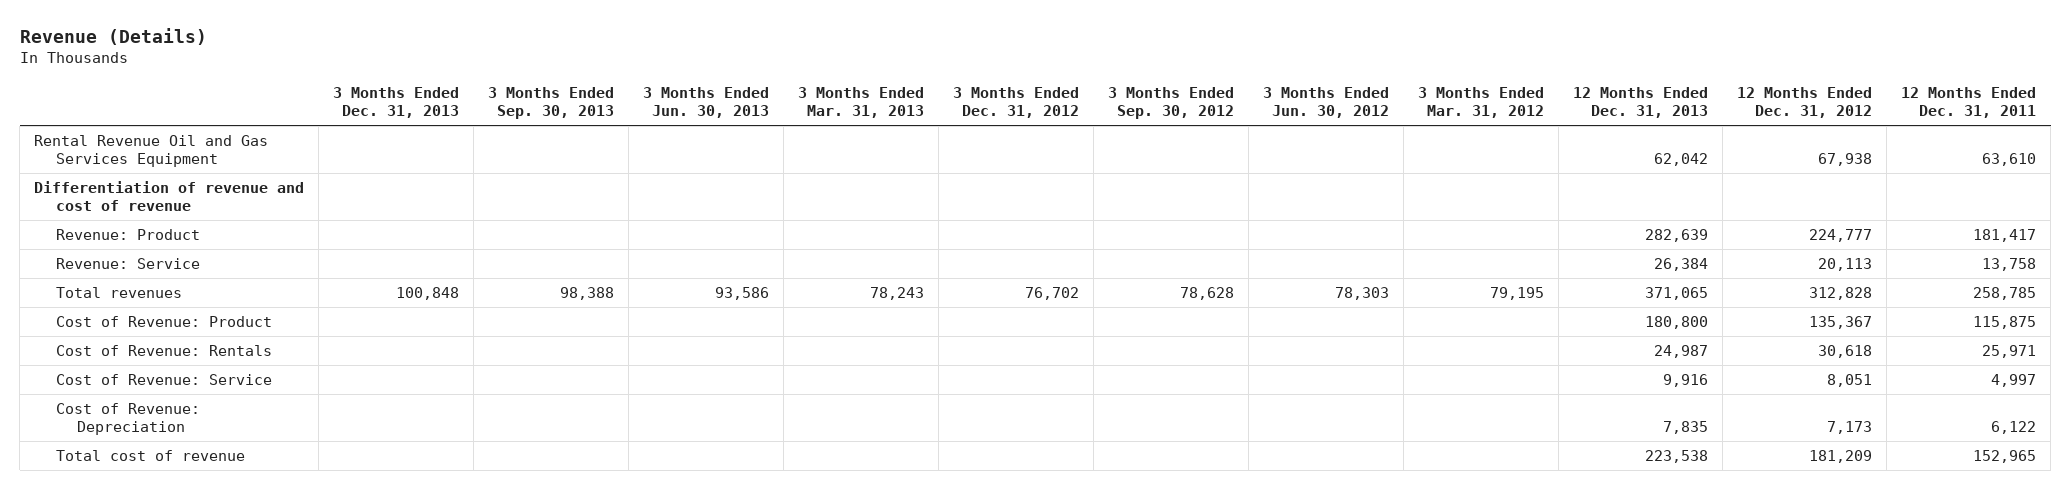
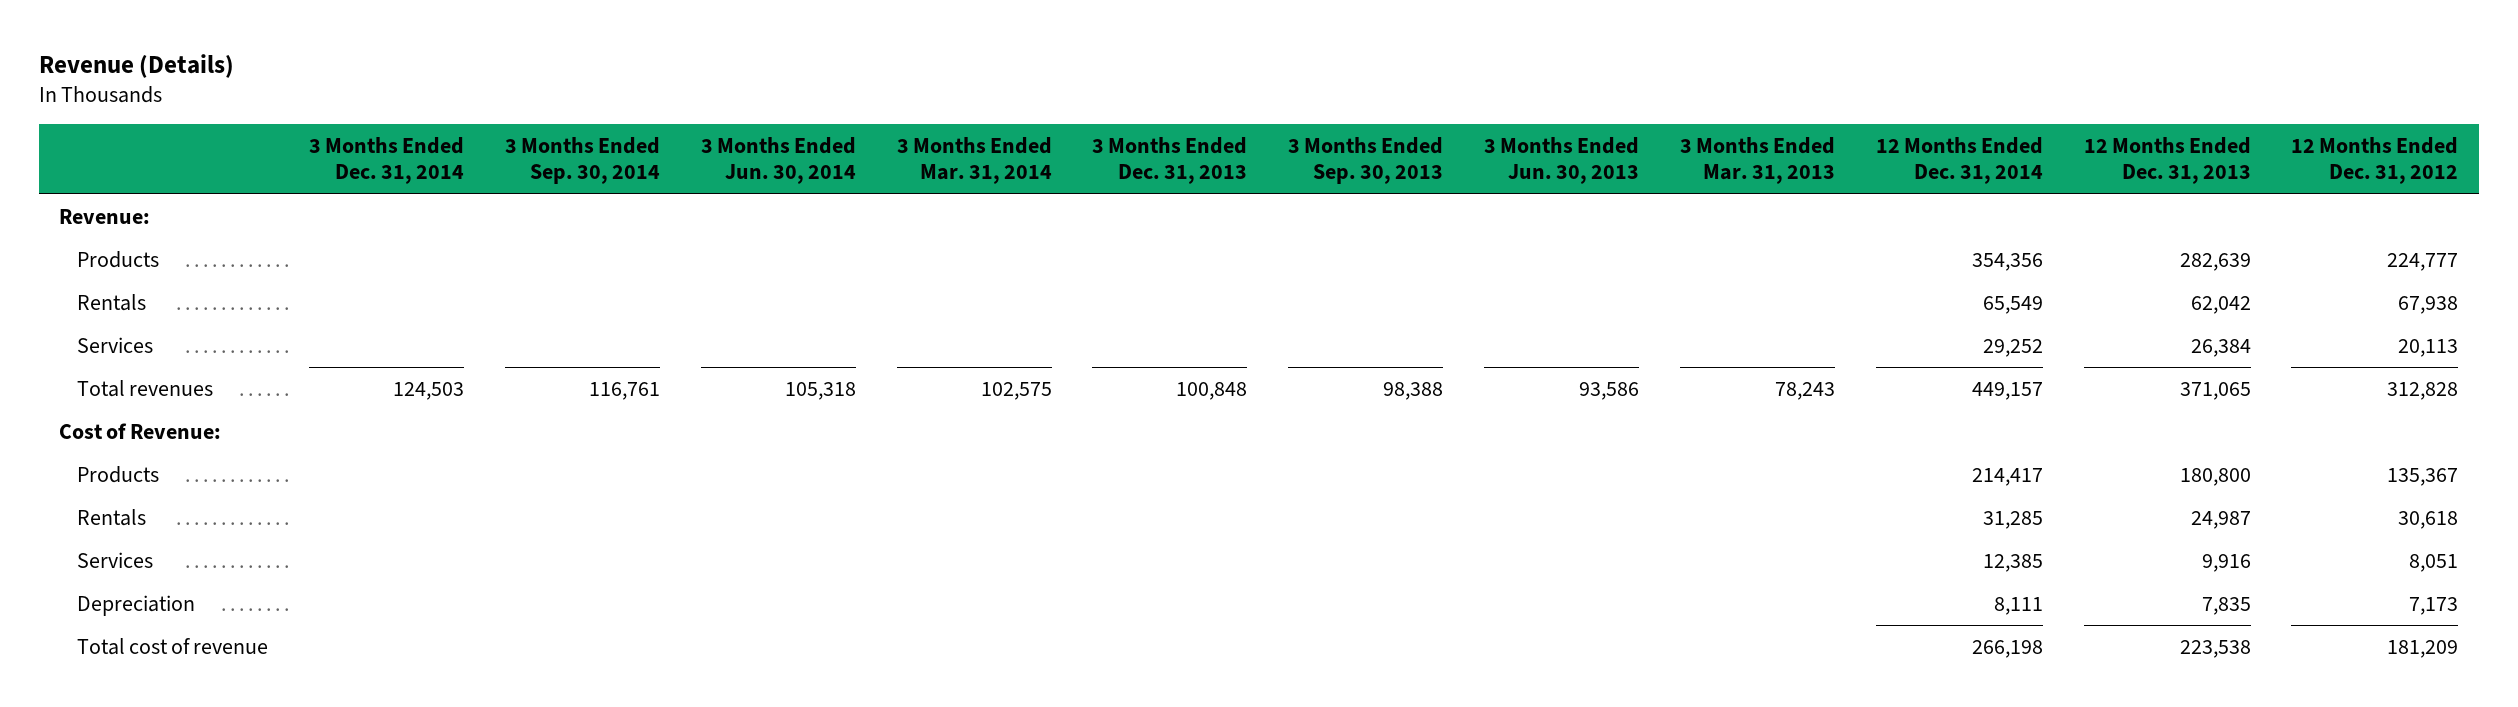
- | 3 Months Ended Dec. 31, 2013 | 3 Months Ended Sep. 30, 2013 | 3 Months Ended Jun. 30, 2013 | 3 Months Ended Mar. 31, 2013 | 3 Months Ended Dec. 31, 2012 | 3 Months Ended Sep. 30, 2012 | 3 Months Ended Jun. 30, 2012 | 3 Months Ended Mar. 31, 2012 | 12 Months Ended Dec. 31, 2013 | 12 Months Ended Dec. 31, 2012 | 12 Months Ended Dec. 31, 2011
+ | 3 Months Ended Dec. 31, 2014 | 3 Months Ended Sep. 30, 2014 | 3 Months Ended Jun. 30, 2014 | 3 Months Ended Mar. 31, 2014 | 3 Months Ended Dec. 31, 2013 | 3 Months Ended Sep. 30, 2013 | 3 Months Ended Jun. 30, 2013 | 3 Months Ended Mar. 31, 2013 | 12 Months Ended Dec. 31, 2014 | 12 Months Ended Dec. 31, 2013 | 12 Months Ended Dec. 31, 2012
- Rental Revenue Oil and Gas Services Equipment | | | | | | | | | 62,042 | 67,938 | 63,610
- Differentiation of revenue and cost of revenue
- Revenue: Product | | | | | | | | | 282,639 | 224,777 | 181,417
- Revenue: Service | | | | | | | | | 26,384 | 20,113 | 13,758
+ Revenue:
+ Products | | | | | | | | | 354,356 | 282,639 | 224,777
+ Rentals | | | | | | | | | 65,549 | 62,042 | 67,938
+ Services | | | | | | | | | 29,252 | 26,384 | 20,113
- Cost of Revenue: Product | | | | | | | | | 180,800 | 135,367 | 115,875
- Cost of Revenue: Rentals | | | | | | | | | 24,987 | 30,618 | 25,971
- Cost of Revenue: Service | | | | | | | | | 9,916 | 8,051 | 4,997
- Cost of Revenue: Depreciation | | | | | | | | | 7,835 | 7,173 | 6,122
+ Cost of Revenue:
+ Products | | | | | | | | | 214,417 | 180,800 | 135,367
+ Rentals | | | | | | | | | 31,285 | 24,987 | 30,618
+ Services | | | | | | | | | 12,385 | 9,916 | 8,051
+ Depreciation | | | | | | | | | 8,111 | 7,835 | 7,173

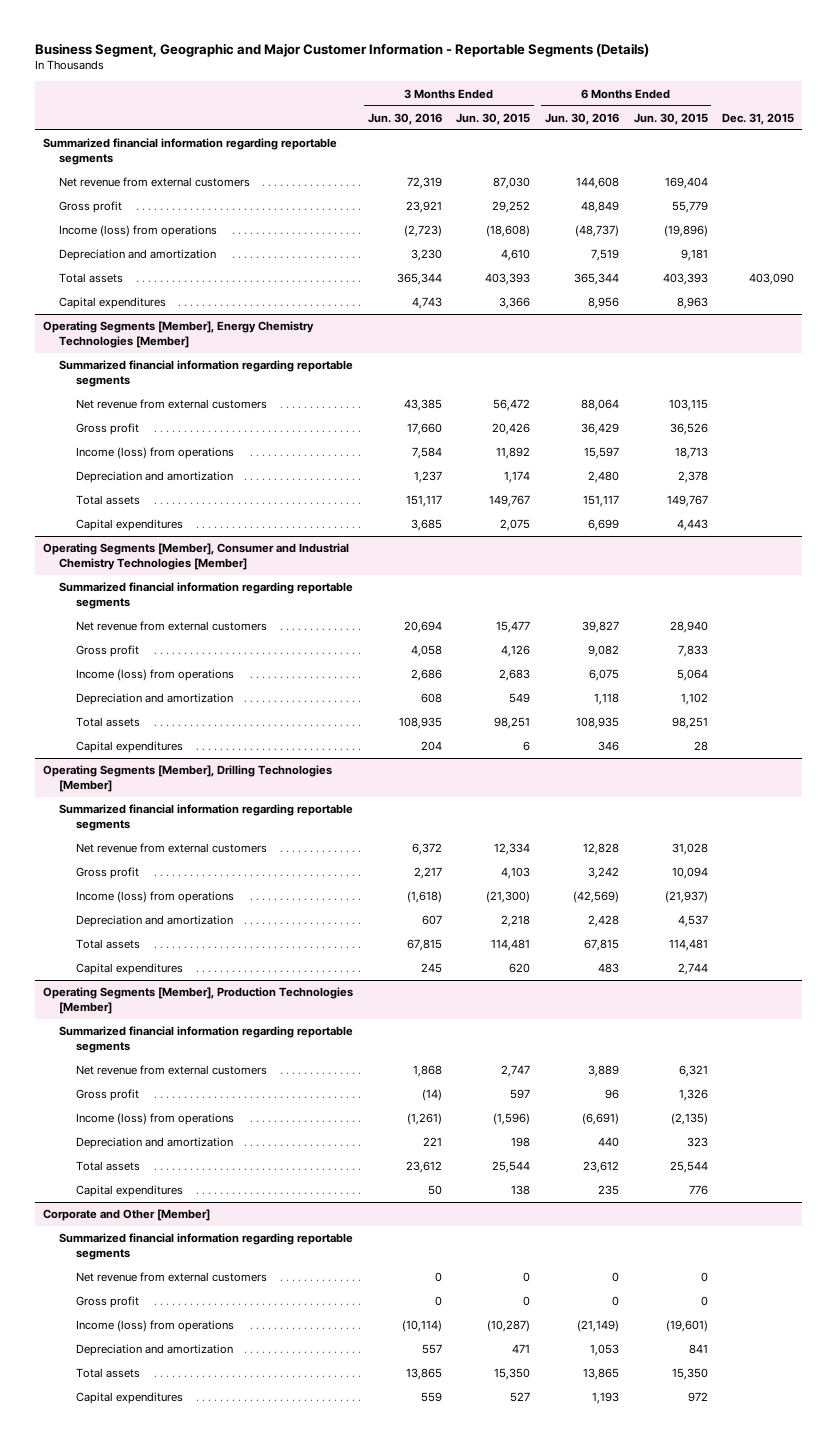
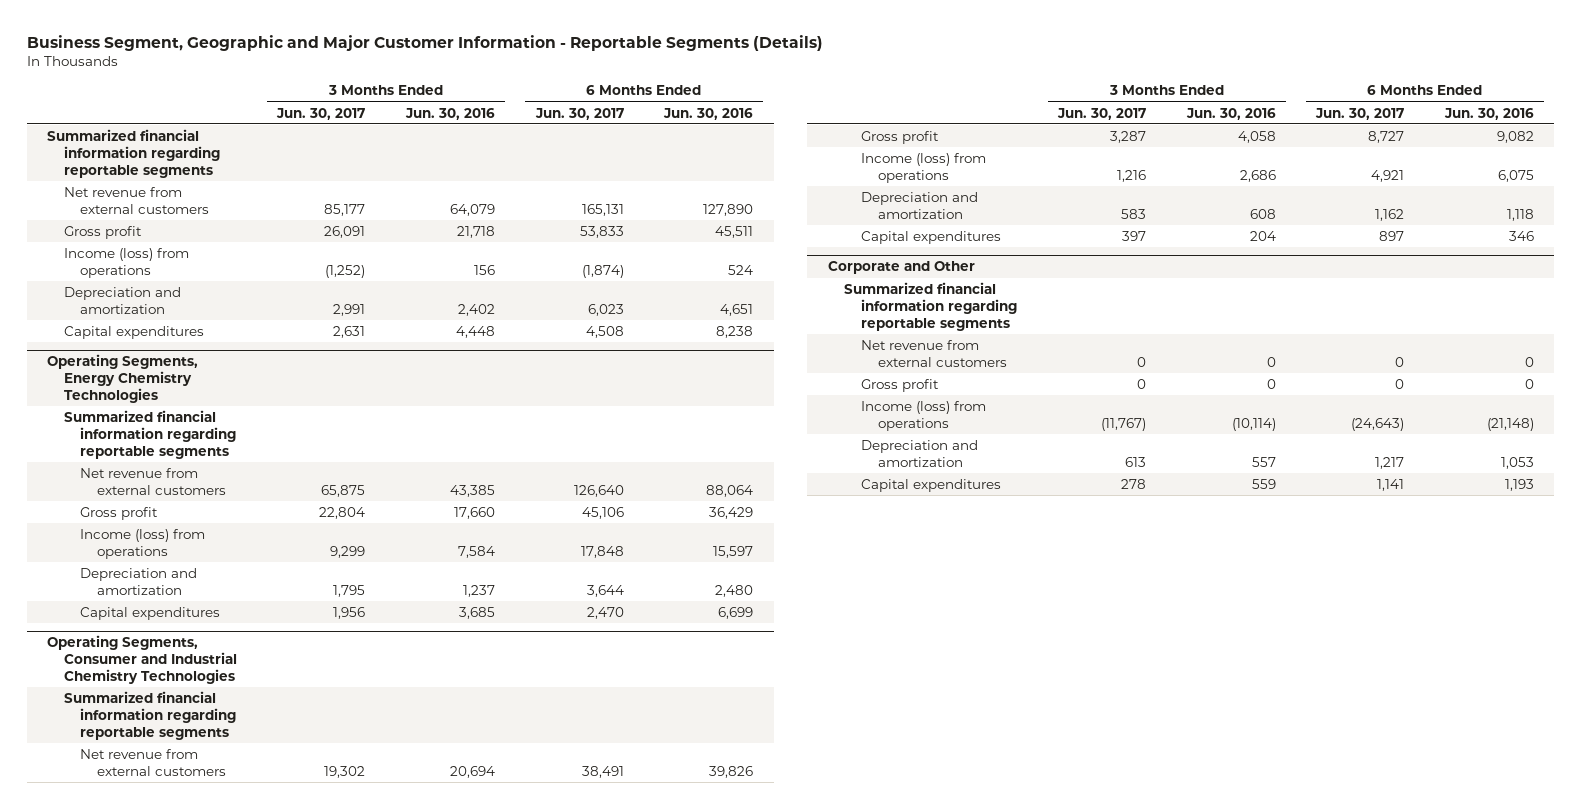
- | 3 Months Ended Jun. 30, 2016 | 3 Months Ended Jun. 30, 2015 | 6 Months Ended Jun. 30, 2016 | 6 Months Ended Jun. 30, 2015 | Dec. 31, 2015
+ | 3 Months Ended Jun. 30, 2017 | 3 Months Ended Jun. 30, 2016 | 6 Months Ended Jun. 30, 2017 | 6 Months Ended Jun. 30, 2016
- Net revenue from external customers | 72,319 | 87,030 | 144,608 | 169,404 |
- Gross profit | 23,921 | 29,252 | 48,849 | 55,779 |
- Income (loss) from operations | (2,723) | (18,608) | (48,737) | (19,896) |
- Depreciation and amortization | 3,230 | 4,610 | 7,519 | 9,181 |
- Total assets | 365,344 | 403,393 | 365,344 | 403,393 | 403,090
- Capital expenditures | 4,743 | 3,366 | 8,956 | 8,963 |
- Operating Segments [Member], Energy Chemistry Technologies [Member]
+ Net revenue from external customers | 85,177 | 64,079 | 165,131 | 127,890
+ Gross profit | 26,091 | 21,718 | 53,833 | 45,511
+ Income (loss) from operations | (1,252) | 156 | (1,874) | 524
+ Depreciation and amortization | 2,991 | 2,402 | 6,023 | 4,651
+ Capital expenditures | 2,631 | 4,448 | 4,508 | 8,238
+ Operating Segments, Energy Chemistry Technologies
- Total assets | 151,117 | 149,767 | 151,117 | 149,767 |
- Operating Segments [Member], Consumer and Industrial Chemistry Technologies [Member]
+ Operating Segments, Consumer and Industrial Chemistry Technologies
- Net revenue from external customers | 20,694 | 15,477 | 39,827 | 28,940 |
+ Net revenue from external customers | 19,302 | 20,694 | 38,491 | 39,826
- Total assets | 108,935 | 98,251 | 108,935 | 98,251 |
- Operating Segments [Member], Drilling Technologies [Member]
- Summarized financial information regarding reportable segments
- Net revenue from external customers | 6,372 | 12,334 | 12,828 | 31,028 |
- Gross profit | 2,217 | 4,103 | 3,242 | 10,094 |
- Income (loss) from operations | (1,618) | (21,300) | (42,569) | (21,937) |
- Depreciation and amortization | 607 | 2,218 | 2,428 | 4,537 |
- Total assets | 67,815 | 114,481 | 67,815 | 114,481 |
- Capital expenditures | 245 | 620 | 483 | 2,744 |
- Operating Segments [Member], Production Technologies [Member]
- Summarized financial information regarding reportable segments
- Net revenue from external customers | 1,868 | 2,747 | 3,889 | 6,321 |
- Gross profit | (14) | 597 | 96 | 1,326 |
- Income (loss) from operations | (1,261) | (1,596) | (6,691) | (2,135) |
- Depreciation and amortization | 221 | 198 | 440 | 323 |
- Total assets | 23,612 | 25,544 | 23,612 | 25,544 |
- Capital expenditures | 50 | 138 | 235 | 776 |
- Corporate and Other [Member]
+ Corporate and Other
- Income (loss) from operations | (10,114) | (10,287) | (21,149) | (19,601) |
+ Income (loss) from operations | (11,767) | (10,114) | (24,643) | (21,148)
- Total assets | 13,865 | 15,350 | 13,865 | 15,350 |

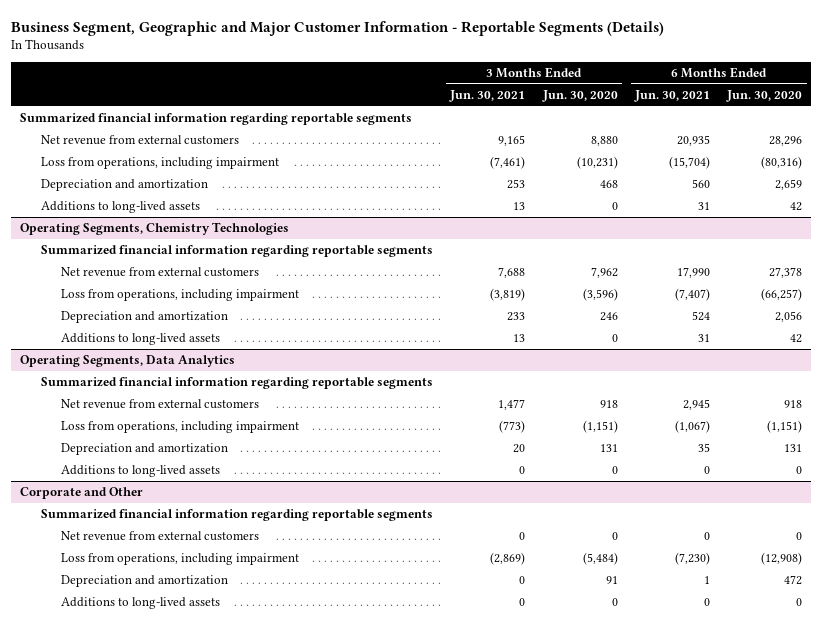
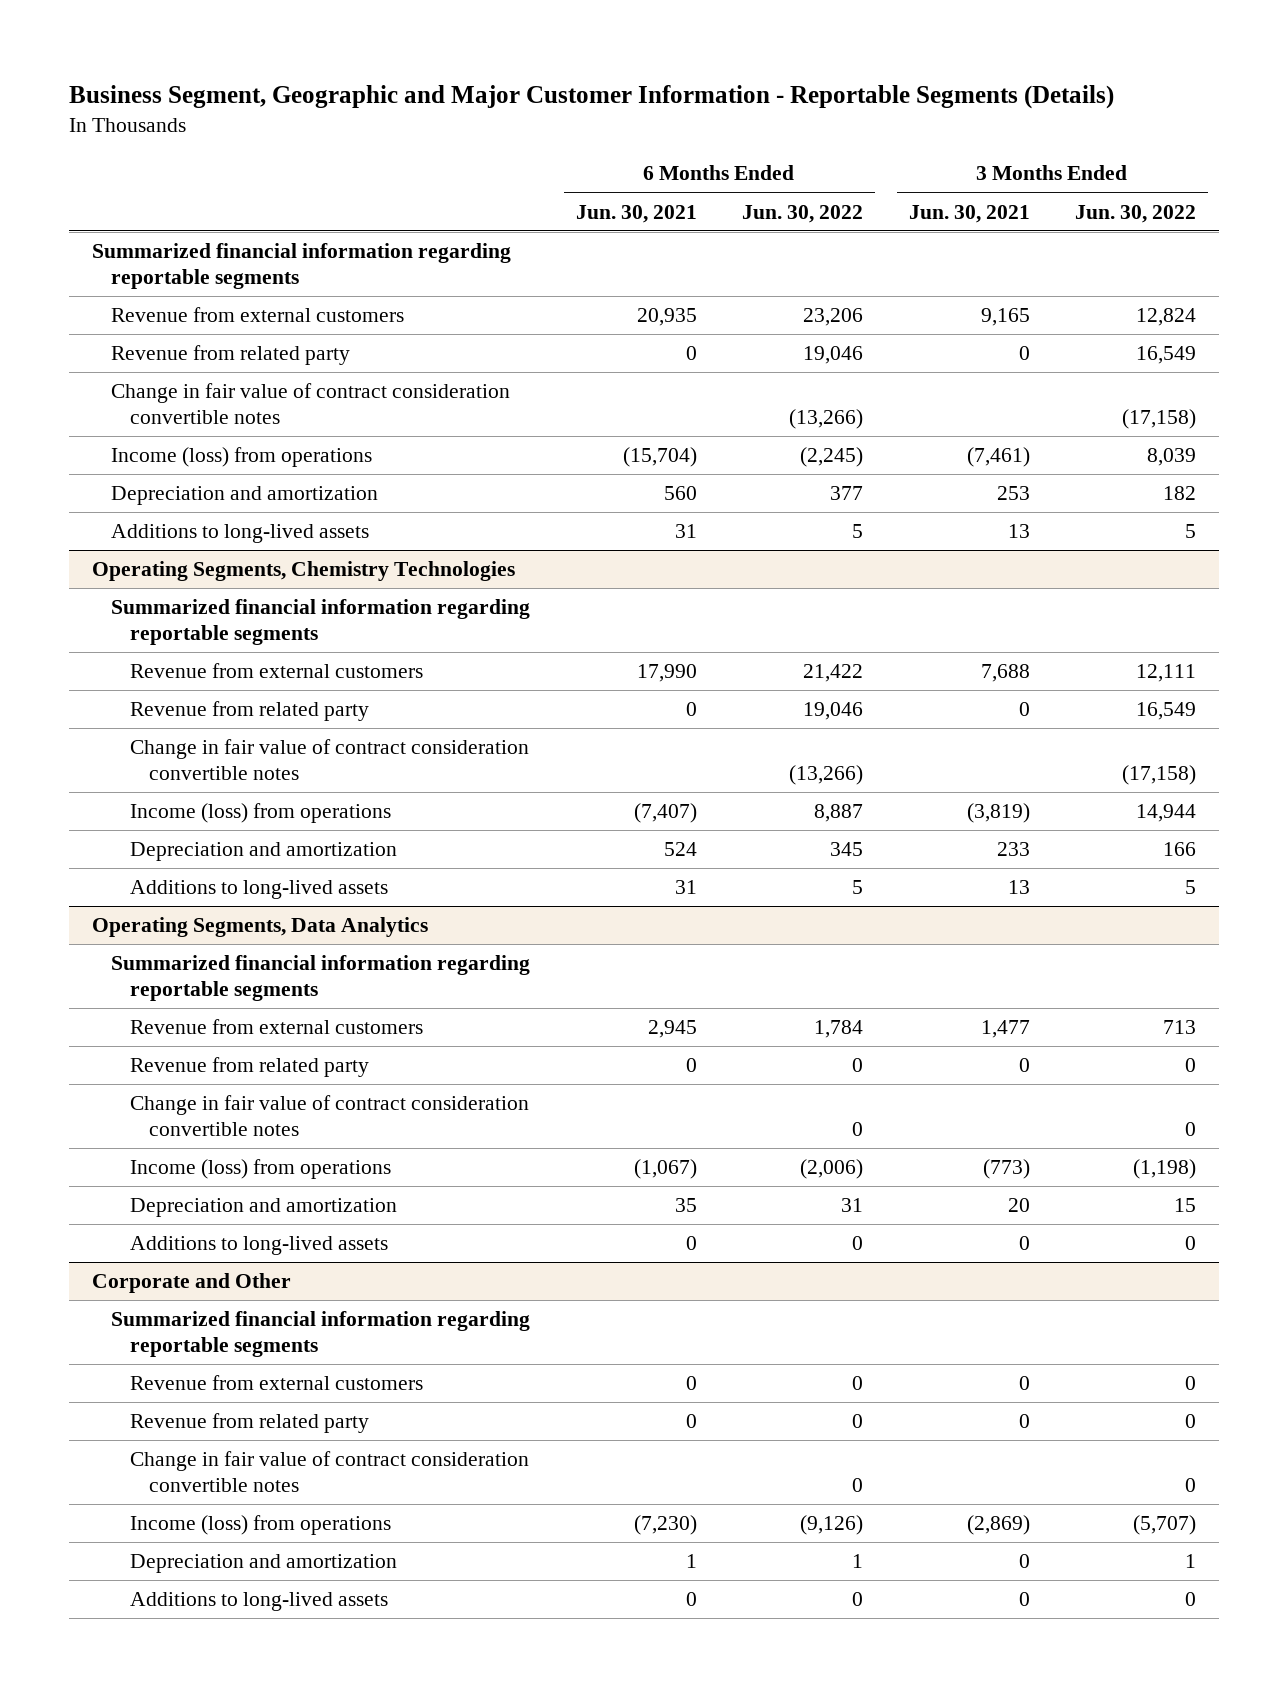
- | 3 Months Ended Jun. 30, 2021 | 3 Months Ended Jun. 30, 2020 | 6 Months Ended Jun. 30, 2021 | 6 Months Ended Jun. 30, 2020
+ | 6 Months Ended Jun. 30, 2021 | 6 Months Ended Jun. 30, 2022 | 3 Months Ended Jun. 30, 2021 | 3 Months Ended Jun. 30, 2022
- Net revenue from external customers | 9,165 | 8,880 | 20,935 | 28,296
- Loss from operations, including impairment | (7,461) | (10,231) | (15,704) | (80,316)
+ Revenue from external customers | 20,935 | 23,206 | 9,165 | 12,824
+ Revenue from related party | 0 | 19,046 | 0 | 16,549
+ Change in fair value of contract consideration convertible notes | | (13,266) | | (17,158)
+ Income (loss) from operations | (15,704) | (2,245) | (7,461) | 8,039
@ Operating Segments, Chemistry Technologies
- Net revenue from external customers | 7,688 | 7,962 | 17,990 | 27,378
- Loss from operations, including impairment | (3,819) | (3,596) | (7,407) | (66,257)
+ Revenue from external customers | 17,990 | 21,422 | 7,688 | 12,111
+ Revenue from related party | 0 | 19,046 | 0 | 16,549
+ Change in fair value of contract consideration convertible notes | | (13,266) | | (17,158)
+ Income (loss) from operations | (7,407) | 8,887 | (3,819) | 14,944
@ Operating Segments, Data Analytics
- Net revenue from external customers | 1,477 | 918 | 2,945 | 918
- Loss from operations, including impairment | (773) | (1,151) | (1,067) | (1,151)
+ Revenue from external customers | 2,945 | 1,784 | 1,477 | 713
+ Revenue from related party | 0 | 0 | 0 | 0
+ Change in fair value of contract consideration convertible notes | | 0 | | 0
+ Income (loss) from operations | (1,067) | (2,006) | (773) | (1,198)
@ Corporate and Other
- Net revenue from external customers | 0 | 0 | 0 | 0
- Loss from operations, including impairment | (2,869) | (5,484) | (7,230) | (12,908)
+ Revenue from external customers | 0 | 0 | 0 | 0
+ Revenue from related party | 0 | 0 | 0 | 0
+ Change in fair value of contract consideration convertible notes | | 0 | | 0
+ Income (loss) from operations | (7,230) | (9,126) | (2,869) | (5,707)

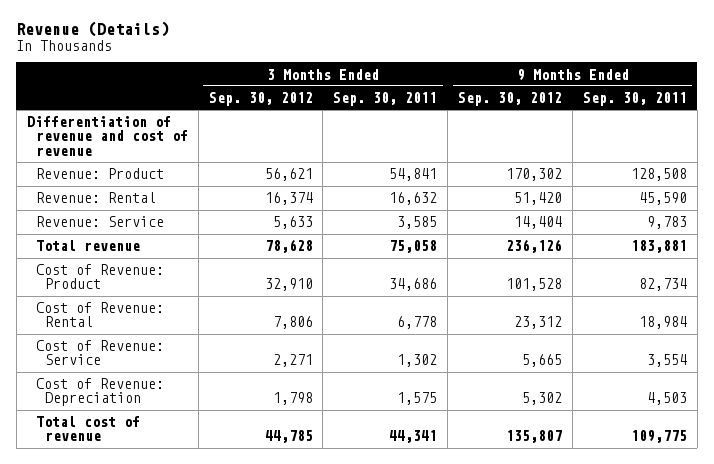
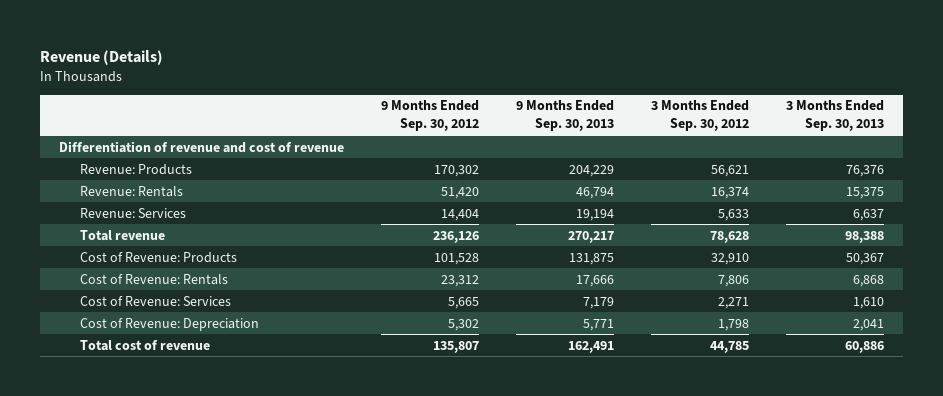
- | 3 Months Ended Sep. 30, 2012 | 3 Months Ended Sep. 30, 2011 | 9 Months Ended Sep. 30, 2012 | 9 Months Ended Sep. 30, 2011
+ | 9 Months Ended Sep. 30, 2012 | 9 Months Ended Sep. 30, 2013 | 3 Months Ended Sep. 30, 2012 | 3 Months Ended Sep. 30, 2013
- Revenue: Product | 56,621 | 54,841 | 170,302 | 128,508
- Revenue: Rental | 16,374 | 16,632 | 51,420 | 45,590
- Revenue: Service | 5,633 | 3,585 | 14,404 | 9,783
+ Revenue: Products | 170,302 | 204,229 | 56,621 | 76,376
+ Revenue: Rentals | 51,420 | 46,794 | 16,374 | 15,375
+ Revenue: Services | 14,404 | 19,194 | 5,633 | 6,637
- Cost of Revenue: Product | 32,910 | 34,686 | 101,528 | 82,734
- Cost of Revenue: Rental | 7,806 | 6,778 | 23,312 | 18,984
- Cost of Revenue: Service | 2,271 | 1,302 | 5,665 | 3,554
+ Cost of Revenue: Products | 101,528 | 131,875 | 32,910 | 50,367
+ Cost of Revenue: Rentals | 23,312 | 17,666 | 7,806 | 6,868
+ Cost of Revenue: Services | 5,665 | 7,179 | 2,271 | 1,610

